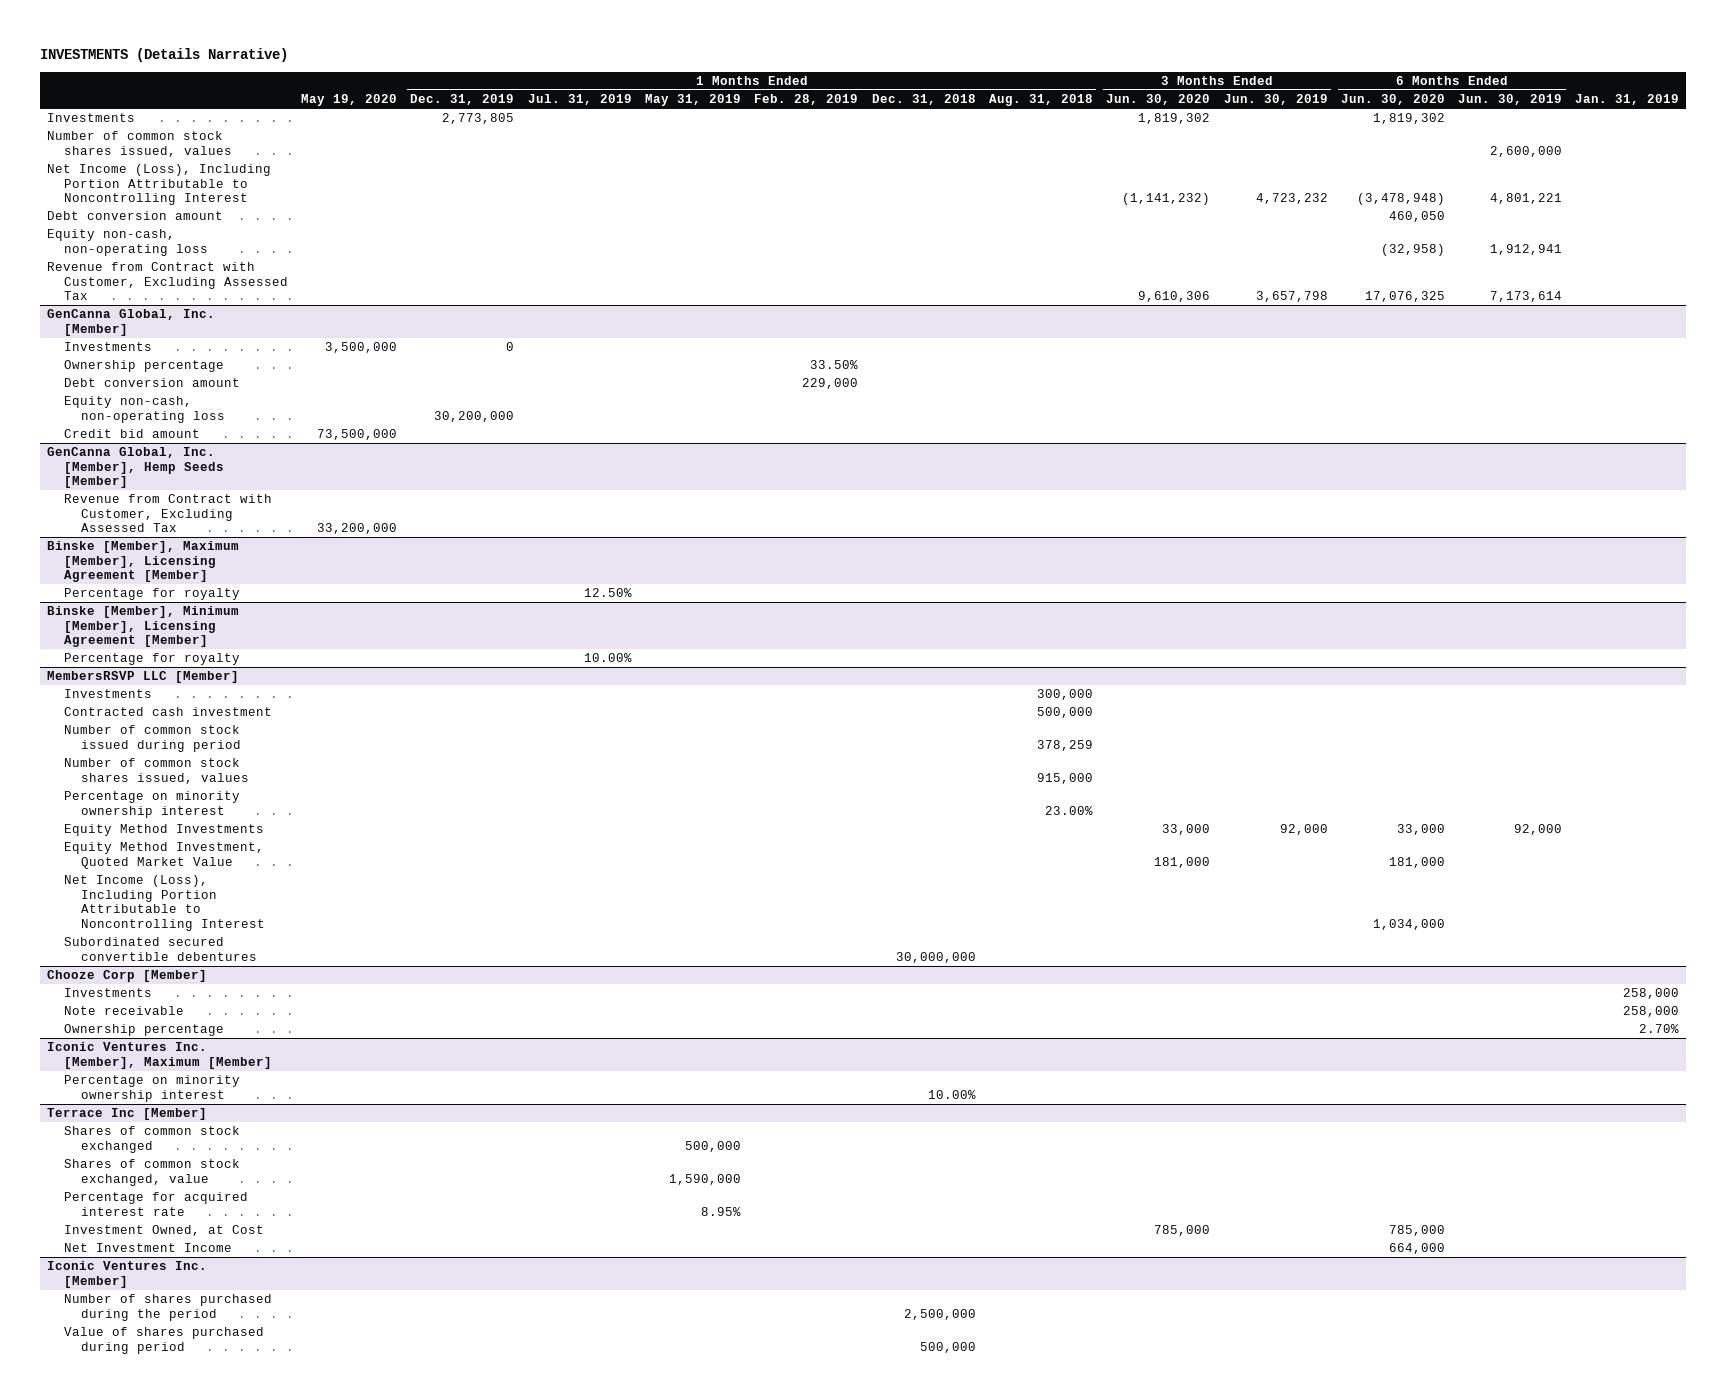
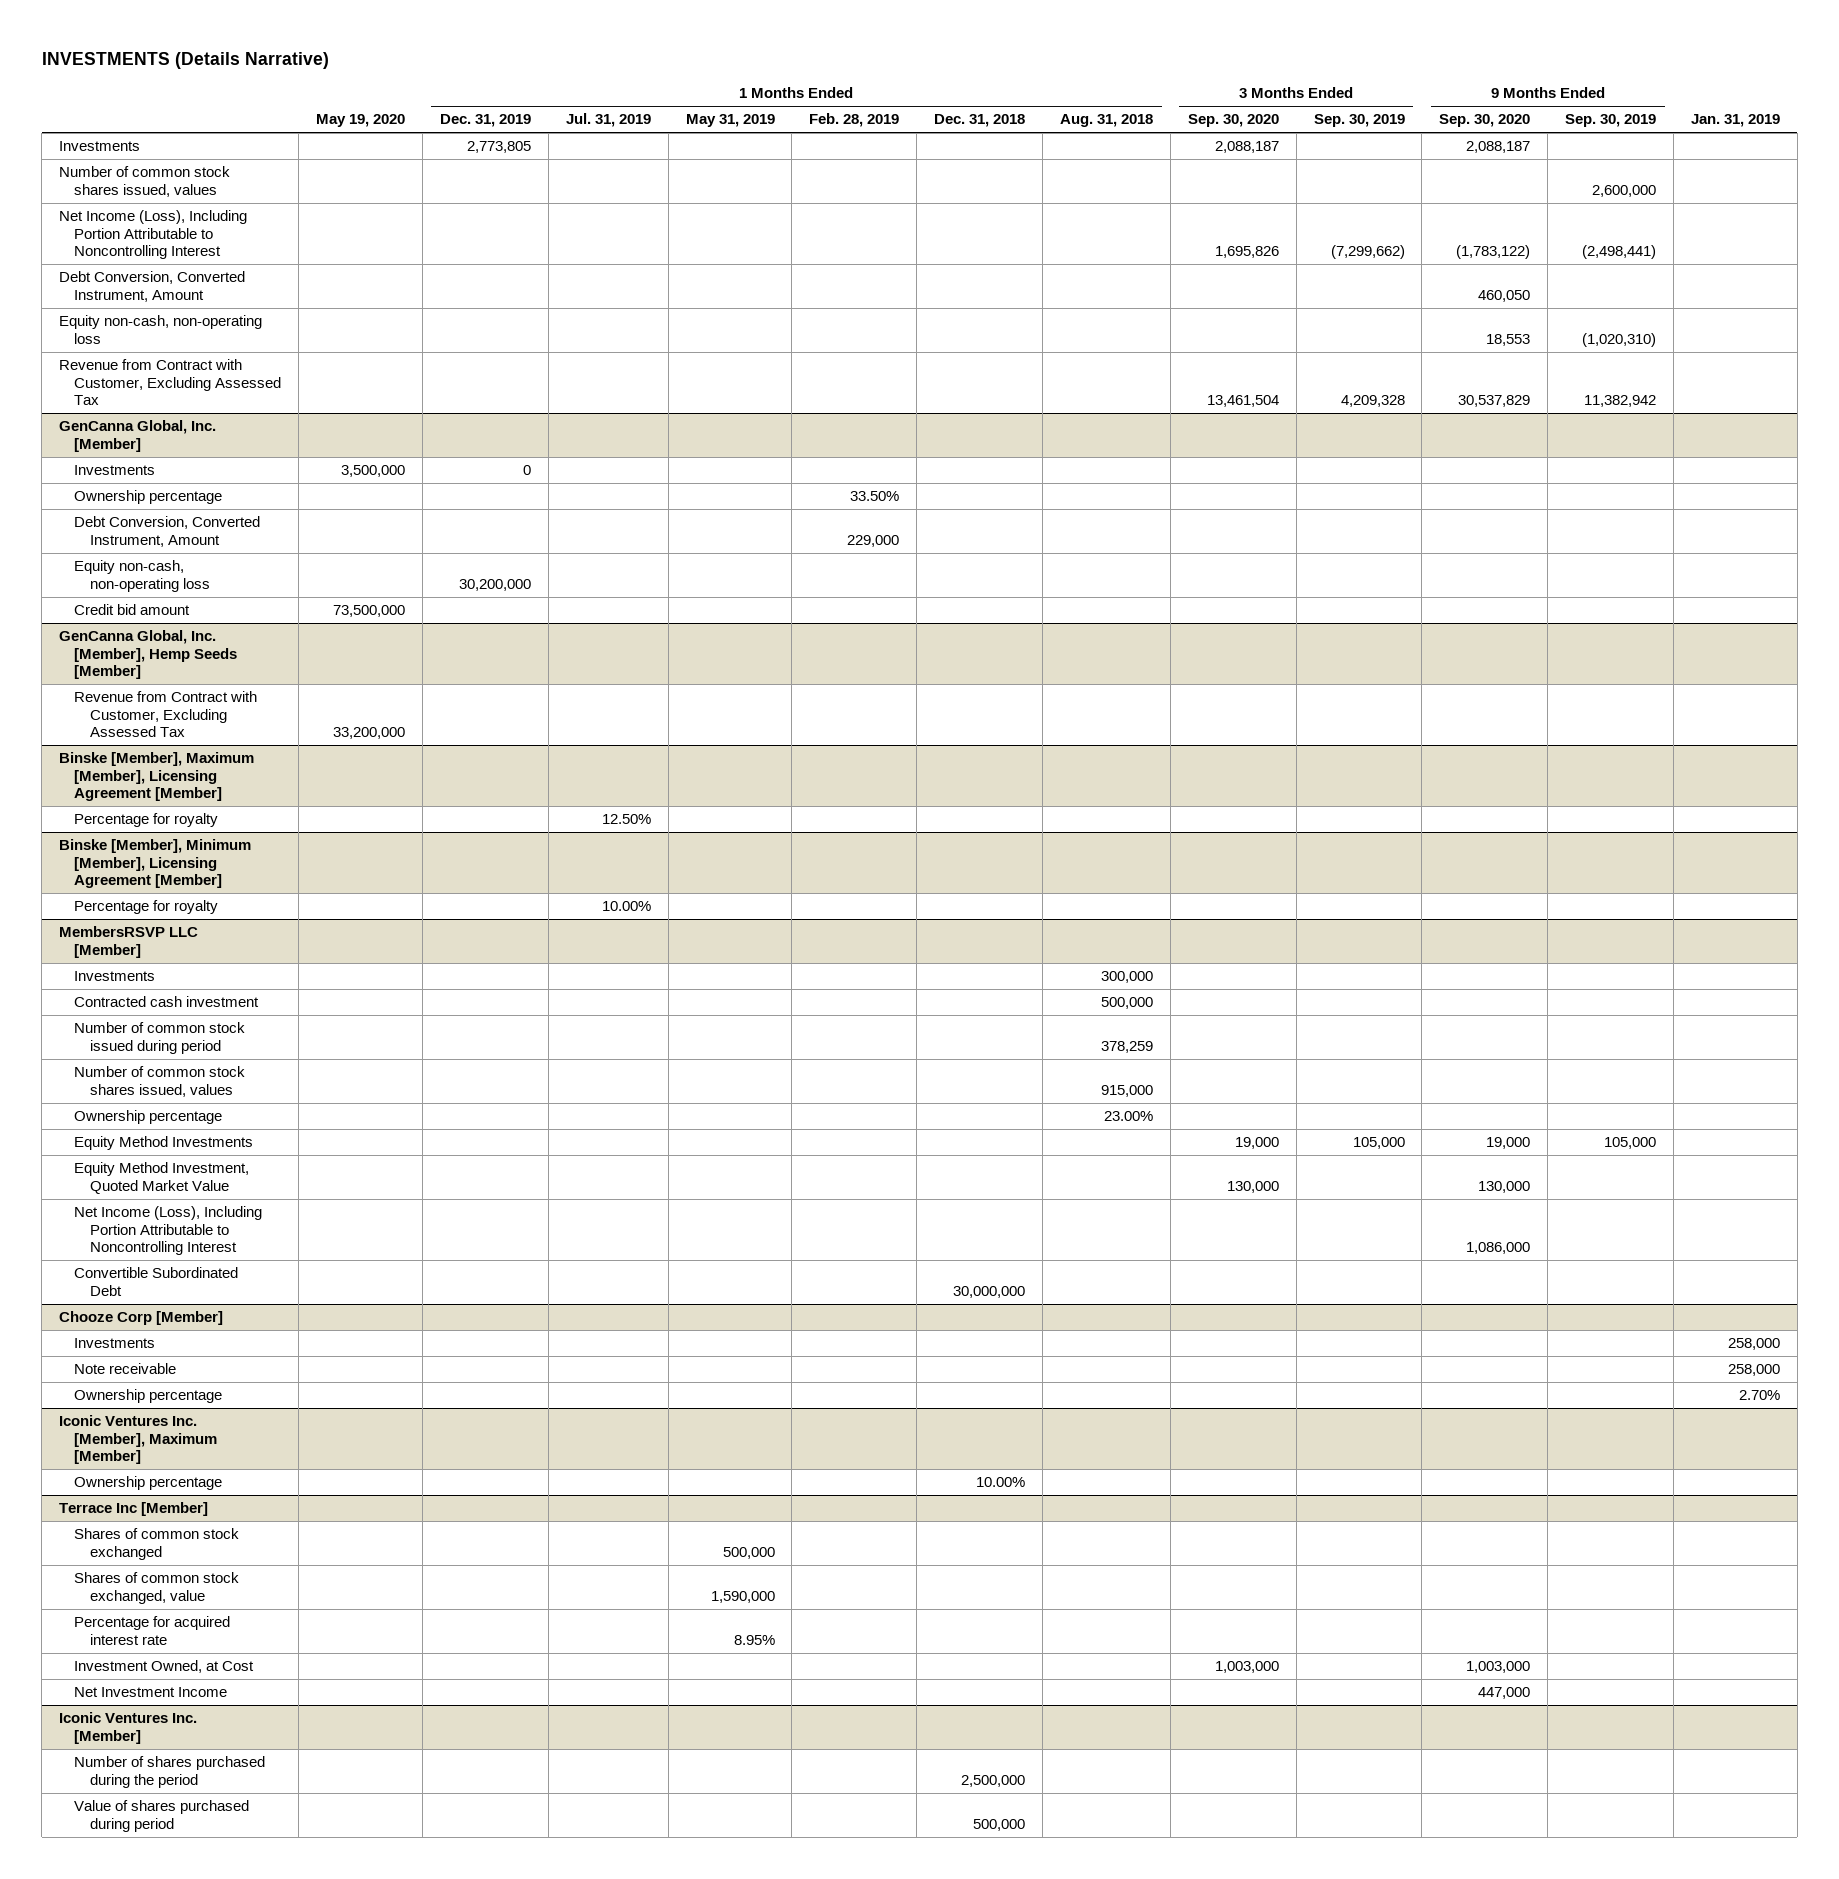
- | May 19, 2020 | 1 Months Ended Dec. 31, 2019 | 1 Months Ended Jul. 31, 2019 | 1 Months Ended May 31, 2019 | 1 Months Ended Feb. 28, 2019 | 1 Months Ended Dec. 31, 2018 | 1 Months Ended Aug. 31, 2018 | 3 Months Ended Jun. 30, 2020 | 3 Months Ended Jun. 30, 2019 | 6 Months Ended Jun. 30, 2020 | 6 Months Ended Jun. 30, 2019 | Jan. 31, 2019
+ | May 19, 2020 | 1 Months Ended Dec. 31, 2019 | 1 Months Ended Jul. 31, 2019 | 1 Months Ended May 31, 2019 | 1 Months Ended Feb. 28, 2019 | 1 Months Ended Dec. 31, 2018 | 1 Months Ended Aug. 31, 2018 | 3 Months Ended Sep. 30, 2020 | 3 Months Ended Sep. 30, 2019 | 9 Months Ended Sep. 30, 2020 | 9 Months Ended Sep. 30, 2019 | Jan. 31, 2019
- Debt conversion amount | | | | | | | | | | 460,050 | |
+ Debt Conversion, Converted Instrument, Amount | | | | | | | | | | 460,050 | |
@ GenCanna Global, Inc. [Member]
- Debt conversion amount | | | | | 229,000 | | | | | | |
+ Debt Conversion, Converted Instrument, Amount | | | | | 229,000 | | | | | | |
@ MembersRSVP LLC [Member]
- Percentage on minority ownership interest | | | | | | | 23.00% | | | | |
+ Ownership percentage | | | | | | | 23.00% | | | | |
- Subordinated secured convertible debentures | | | | | | 30,000,000 | | | | | |
+ Convertible Subordinated Debt | | | | | | 30,000,000 | | | | | |
@ Iconic Ventures Inc. [Member], Maximum [Member]
- Percentage on minority ownership interest | | | | | | 10.00% | | | | | |
+ Ownership percentage | | | | | | 10.00% | | | | | |

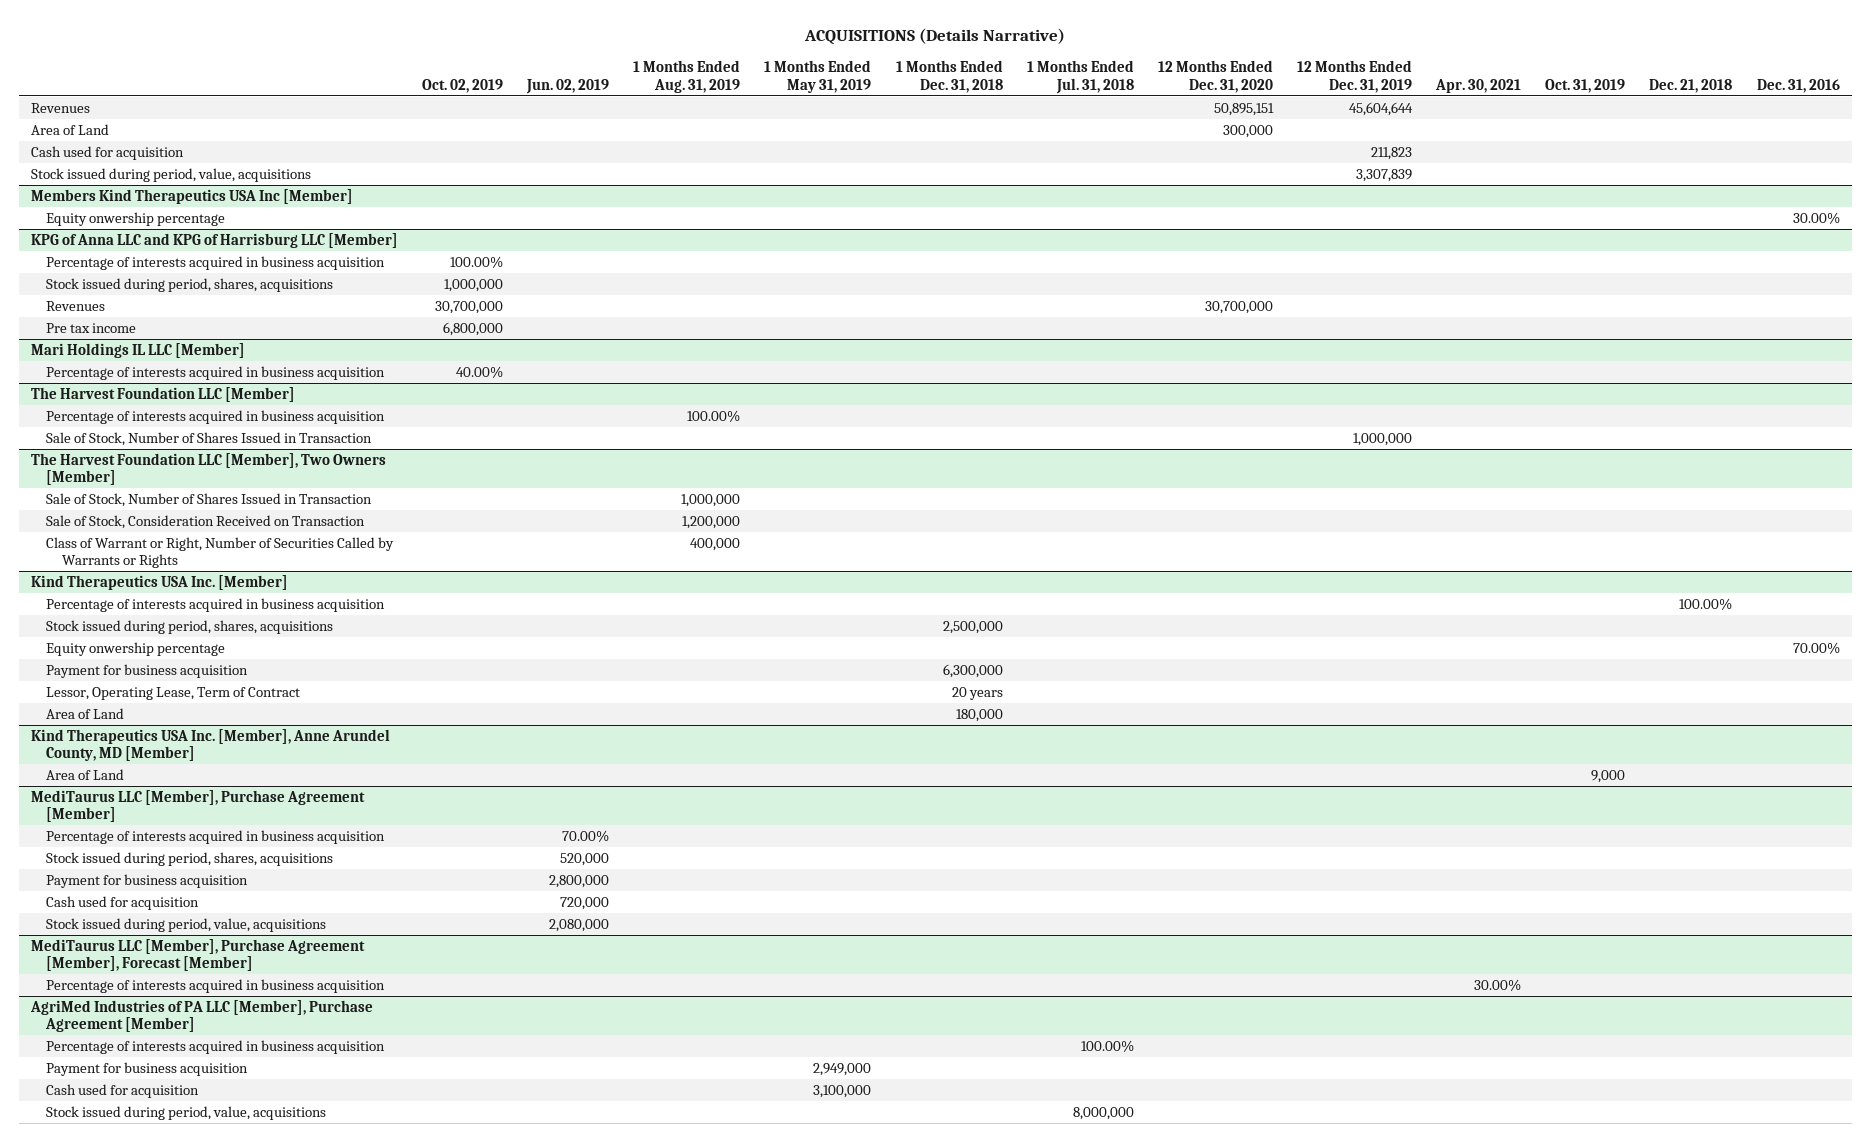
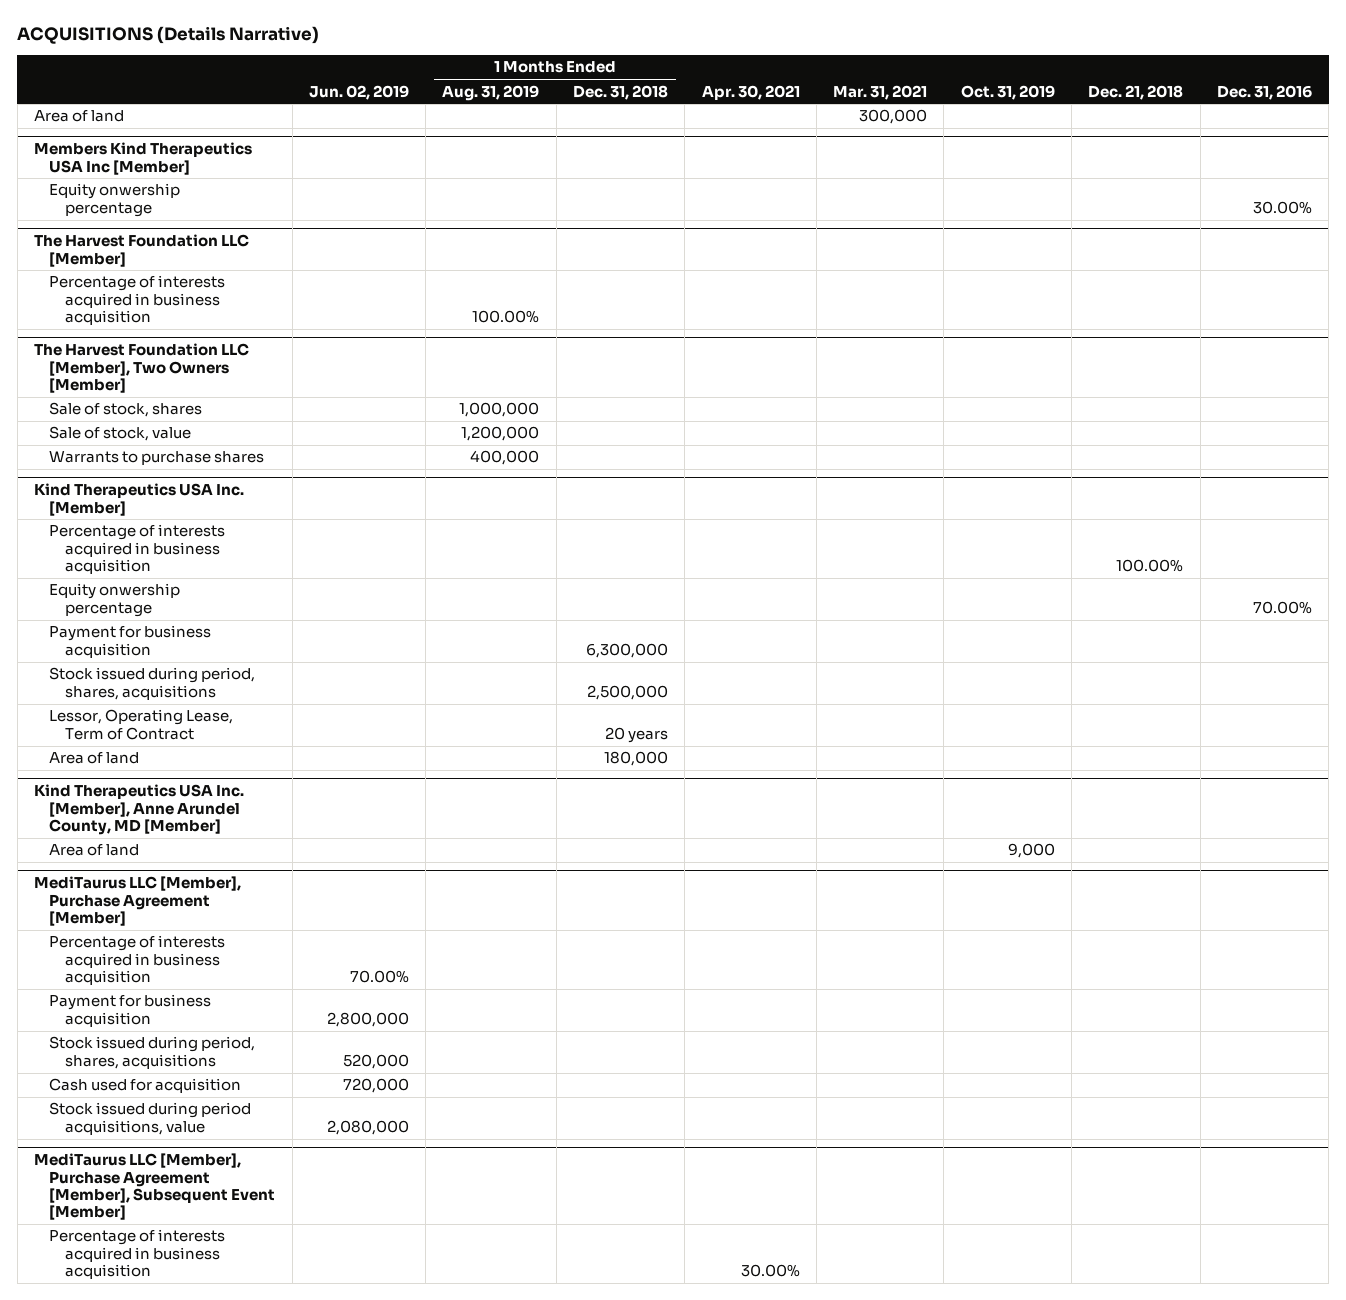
- | Oct. 02, 2019 | Jun. 02, 2019 | 1 Months Ended Aug. 31, 2019 | 1 Months Ended May 31, 2019 | 1 Months Ended Dec. 31, 2018 | 1 Months Ended Jul. 31, 2018 | 12 Months Ended Dec. 31, 2020 | 12 Months Ended Dec. 31, 2019 | Apr. 30, 2021 | Oct. 31, 2019 | Dec. 21, 2018 | Dec. 31, 2016
+ | Jun. 02, 2019 | 1 Months Ended Aug. 31, 2019 | 1 Months Ended Dec. 31, 2018 | Apr. 30, 2021 | Mar. 31, 2021 | Oct. 31, 2019 | Dec. 21, 2018 | Dec. 31, 2016
- Revenues | | | | | | | 50,895,151 | 45,604,644 | | | |
- Area of Land | | | | | | | 300,000 | | | | |
- Cash used for acquisition | | | | | | | | 211,823 | | | |
- Stock issued during period, value, acquisitions | | | | | | | | 3,307,839 | | | |
+ Area of land | | | | | 300,000 | | |
- KPG of Anna LLC and KPG of Harrisburg LLC [Member]
- Percentage of interests acquired in business acquisition | 100.00% | | | | | | | | | | |
- Stock issued during period, shares, acquisitions | 1,000,000 | | | | | | | | | | |
- Revenues | 30,700,000 | | | | | | 30,700,000 | | | | |
- Pre tax income | 6,800,000 | | | | | | | | | | |
- Mari Holdings IL LLC [Member]
- Percentage of interests acquired in business acquisition | 40.00% | | | | | | | | | | |
@ The Harvest Foundation LLC [Member]
- Sale of Stock, Number of Shares Issued in Transaction | | | | | | | | 1,000,000 | | | |
@ The Harvest Foundation LLC [Member], Two Owners [Member]
- Sale of Stock, Number of Shares Issued in Transaction | | | 1,000,000 | | | | | | | | |
- Sale of Stock, Consideration Received on Transaction | | | 1,200,000 | | | | | | | | |
- Class of Warrant or Right, Number of Securities Called by Warrants or Rights | | | 400,000 | | | | | | | | |
+ Sale of stock, shares | | 1,000,000 | | | | | |
+ Sale of stock, value | | 1,200,000 | | | | | |
+ Warrants to purchase shares | | 400,000 | | | | | |
@ Kind Therapeutics USA Inc. [Member]
moved down: Stock issued during period, shares, acquisitions | | | 2,500,000 | | | | |
- Area of Land | | | | | 180,000 | | | | | | |
+ Area of land | | | 180,000 | | | | |
@ Kind Therapeutics USA Inc. [Member], Anne Arundel County, MD [Member]
- Area of Land | | | | | | | | | | 9,000 | |
+ Area of land | | | | | | 9,000 | |
@ MediTaurus LLC [Member], Purchase Agreement [Member]
moved down: Stock issued during period, shares, acquisitions | 520,000 | | | | | | |
- Stock issued during period, value, acquisitions | | 2,080,000 | | | | | | | | | |
- MediTaurus LLC [Member], Purchase Agreement [Member], Forecast [Member]
@ MediTaurus LLC [Member], Purchase Agreement [Member]
+ Stock issued during period acquisitions, value | 2,080,000 | | | | | | |
+ MediTaurus LLC [Member], Purchase Agreement [Member], Subsequent Event [Member]
- AgriMed Industries of PA LLC [Member], Purchase Agreement [Member]
- Percentage of interests acquired in business acquisition | | | | | | 100.00% | | | | | |
- Payment for business acquisition | | | | 2,949,000 | | | | | | | |
- Cash used for acquisition | | | | 3,100,000 | | | | | | | |
- Stock issued during period, value, acquisitions | | | | | | 8,000,000 | | | | | |

